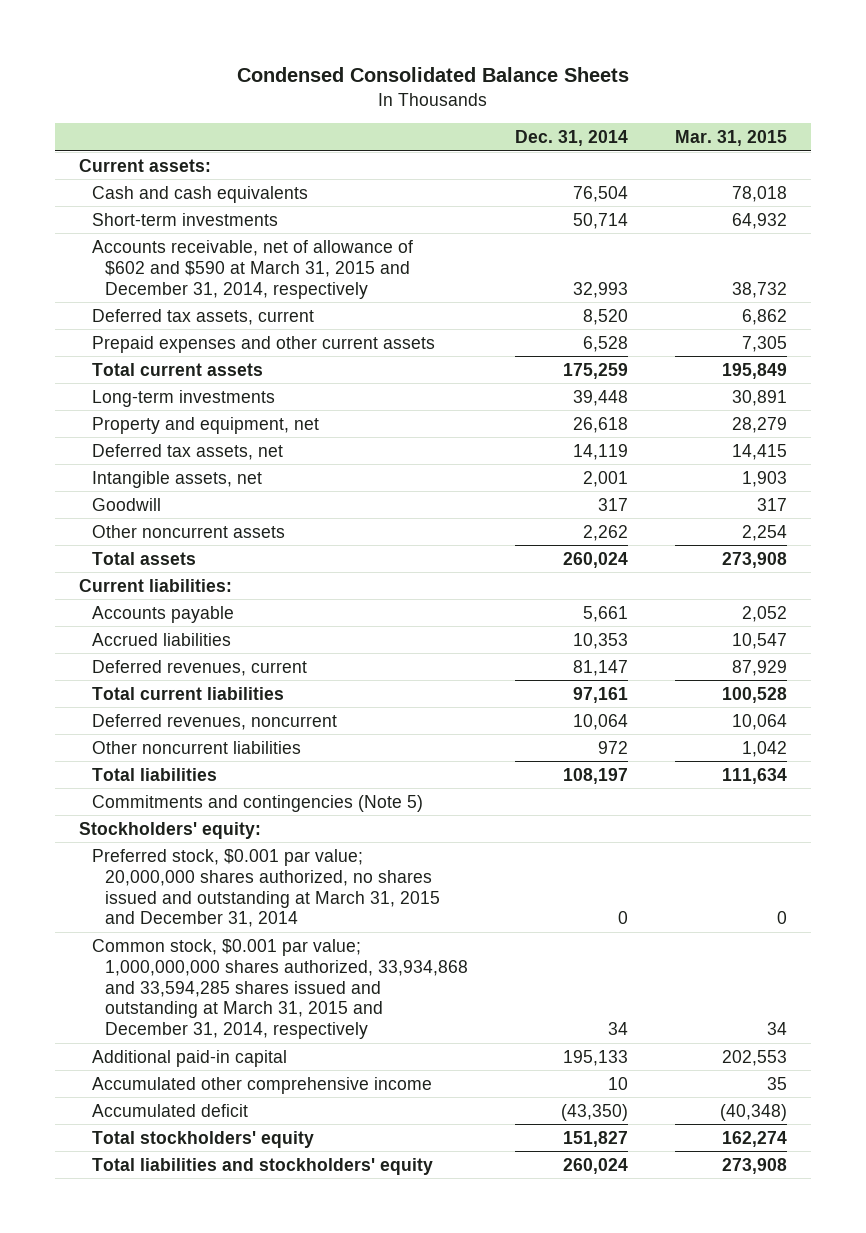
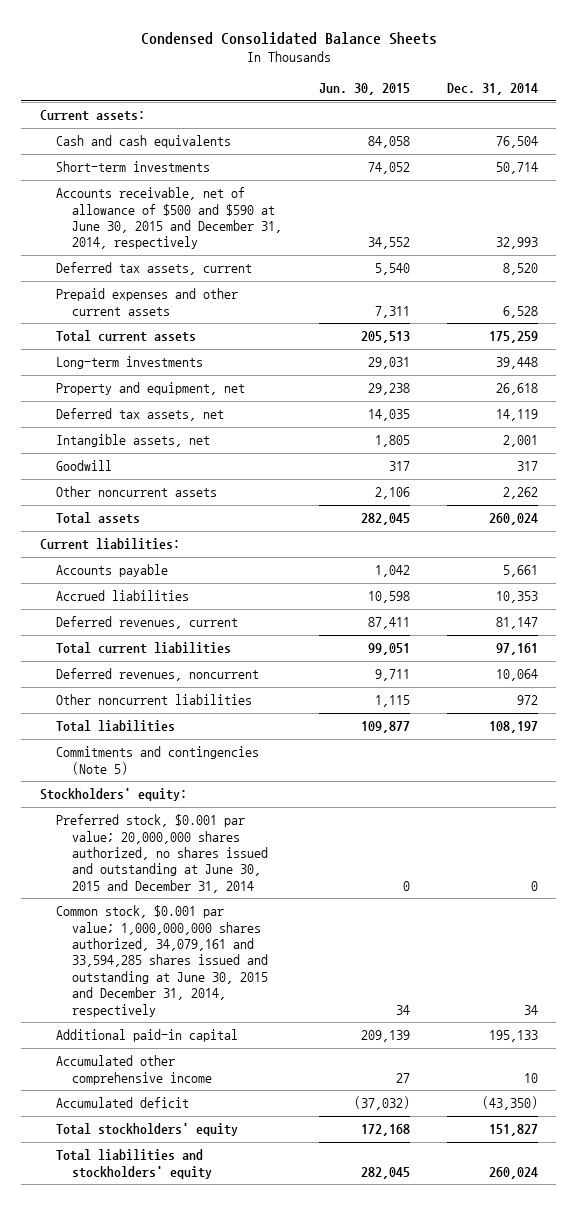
- | Dec. 31, 2014 | Mar. 31, 2015
+ | Jun. 30, 2015 | Dec. 31, 2014
- Accounts receivable, net of allowance of $602 and $590 at March 31, 2015 and December 31, 2014, respectively | 32,993 | 38,732
+ Accounts receivable, net of allowance of $500 and $590 at June 30, 2015 and December 31, 2014, respectively | 34,552 | 32,993
- Preferred stock, $0.001 par value; 20,000,000 shares authorized, no shares issued and outstanding at March 31, 2015 and December 31, 2014 | 0 | 0
- Common stock, $0.001 par value; 1,000,000,000 shares authorized, 33,934,868 and 33,594,285 shares issued and outstanding at March 31, 2015 and December 31, 2014, respectively | 34 | 34
+ Preferred stock, $0.001 par value; 20,000,000 shares authorized, no shares issued and outstanding at June 30, 2015 and December 31, 2014 | 0 | 0
+ Common stock, $0.001 par value; 1,000,000,000 shares authorized, 34,079,161 and 33,594,285 shares issued and outstanding at June 30, 2015 and December 31, 2014, respectively | 34 | 34

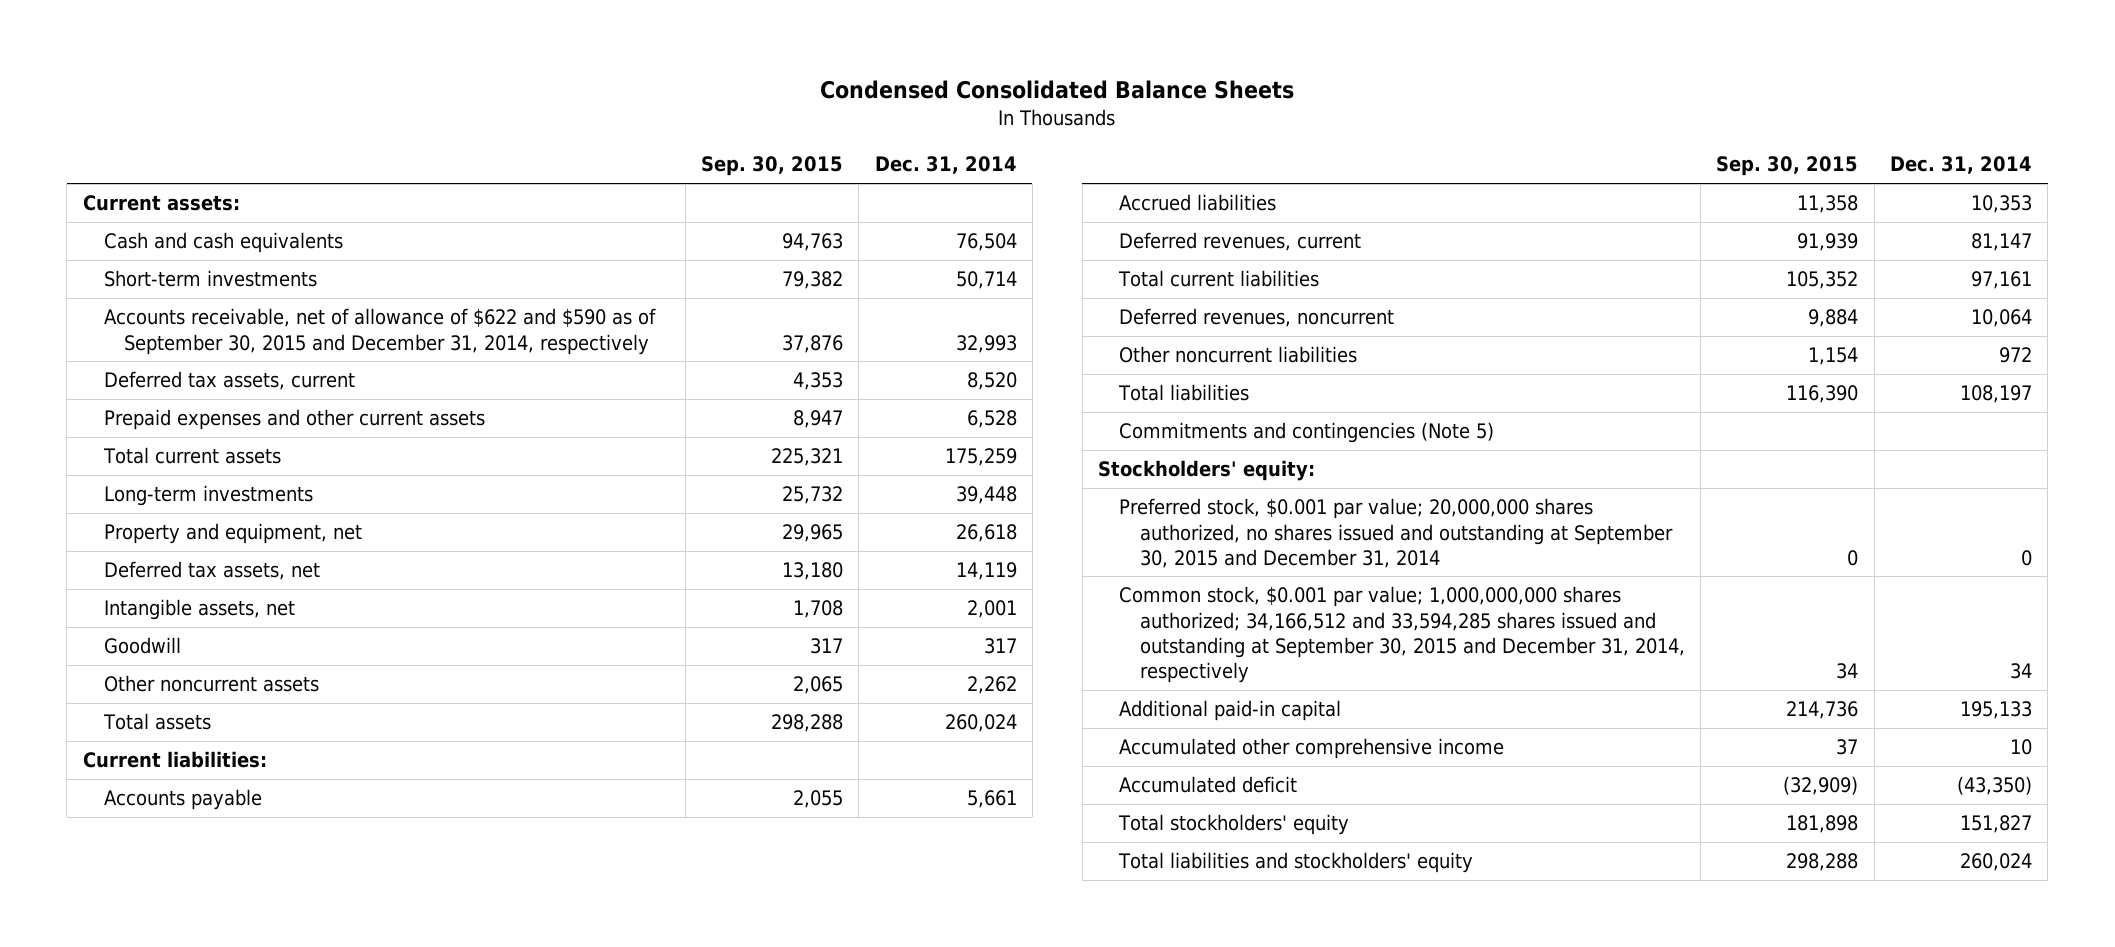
- | Jun. 30, 2015 | Dec. 31, 2014
+ | Sep. 30, 2015 | Dec. 31, 2014
- Accounts receivable, net of allowance of $500 and $590 at June 30, 2015 and December 31, 2014, respectively | 34,552 | 32,993
+ Accounts receivable, net of allowance of $622 and $590 as of September 30, 2015 and December 31, 2014, respectively | 37,876 | 32,993
- Preferred stock, $0.001 par value; 20,000,000 shares authorized, no shares issued and outstanding at June 30, 2015 and December 31, 2014 | 0 | 0
- Common stock, $0.001 par value; 1,000,000,000 shares authorized, 34,079,161 and 33,594,285 shares issued and outstanding at June 30, 2015 and December 31, 2014, respectively | 34 | 34
+ Preferred stock, $0.001 par value; 20,000,000 shares authorized, no shares issued and outstanding at September 30, 2015 and December 31, 2014 | 0 | 0
+ Common stock, $0.001 par value; 1,000,000,000 shares authorized; 34,166,512 and 33,594,285 shares issued and outstanding at September 30, 2015 and December 31, 2014, respectively | 34 | 34

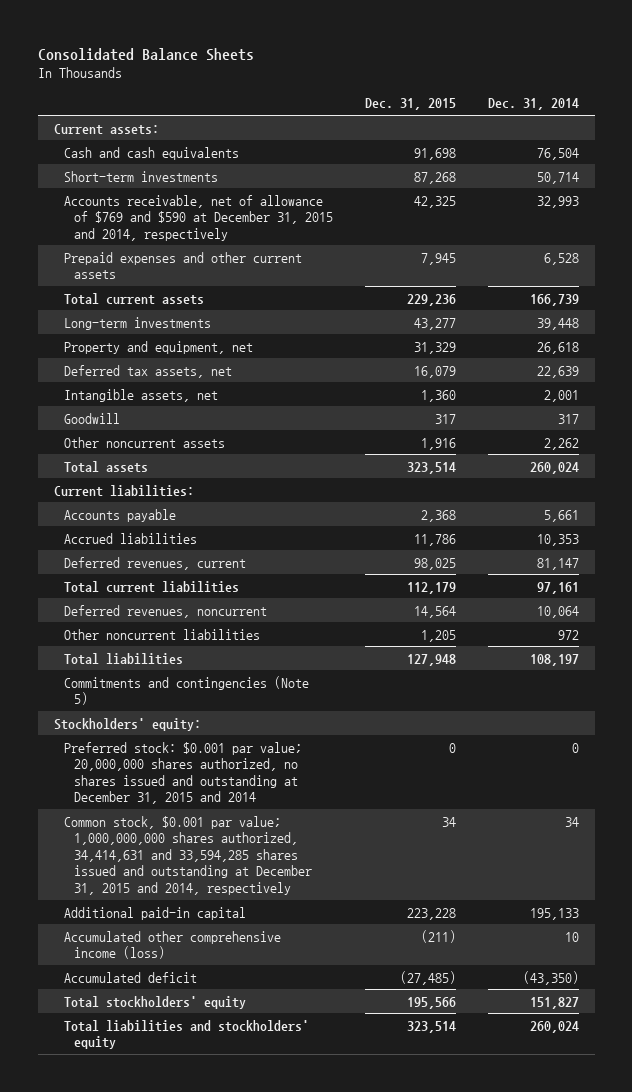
- Condensed Consolidated Balance Sheets
+ Consolidated Balance Sheets
- | Sep. 30, 2015 | Dec. 31, 2014
+ | Dec. 31, 2015 | Dec. 31, 2014
- Accounts receivable, net of allowance of $622 and $590 as of September 30, 2015 and December 31, 2014, respectively | 37,876 | 32,993
- Deferred tax assets, current | 4,353 | 8,520
+ Accounts receivable, net of allowance of $769 and $590 at December 31, 2015 and 2014, respectively | 42,325 | 32,993
- Total current assets | 225,321 | 175,259
+ Total current assets | 229,236 | 166,739
- Deferred tax assets, net | 13,180 | 14,119
+ Deferred tax assets, net | 16,079 | 22,639
- Preferred stock, $0.001 par value; 20,000,000 shares authorized, no shares issued and outstanding at September 30, 2015 and December 31, 2014 | 0 | 0
- Common stock, $0.001 par value; 1,000,000,000 shares authorized; 34,166,512 and 33,594,285 shares issued and outstanding at September 30, 2015 and December 31, 2014, respectively | 34 | 34
+ Preferred stock: $0.001 par value; 20,000,000 shares authorized, no shares issued and outstanding at December 31, 2015 and 2014 | 0 | 0
+ Common stock, $0.001 par value; 1,000,000,000 shares authorized, 34,414,631 and 33,594,285 shares issued and outstanding at December 31, 2015 and 2014, respectively | 34 | 34
- Accumulated other comprehensive income | 37 | 10
+ Accumulated other comprehensive income (loss) | (211) | 10

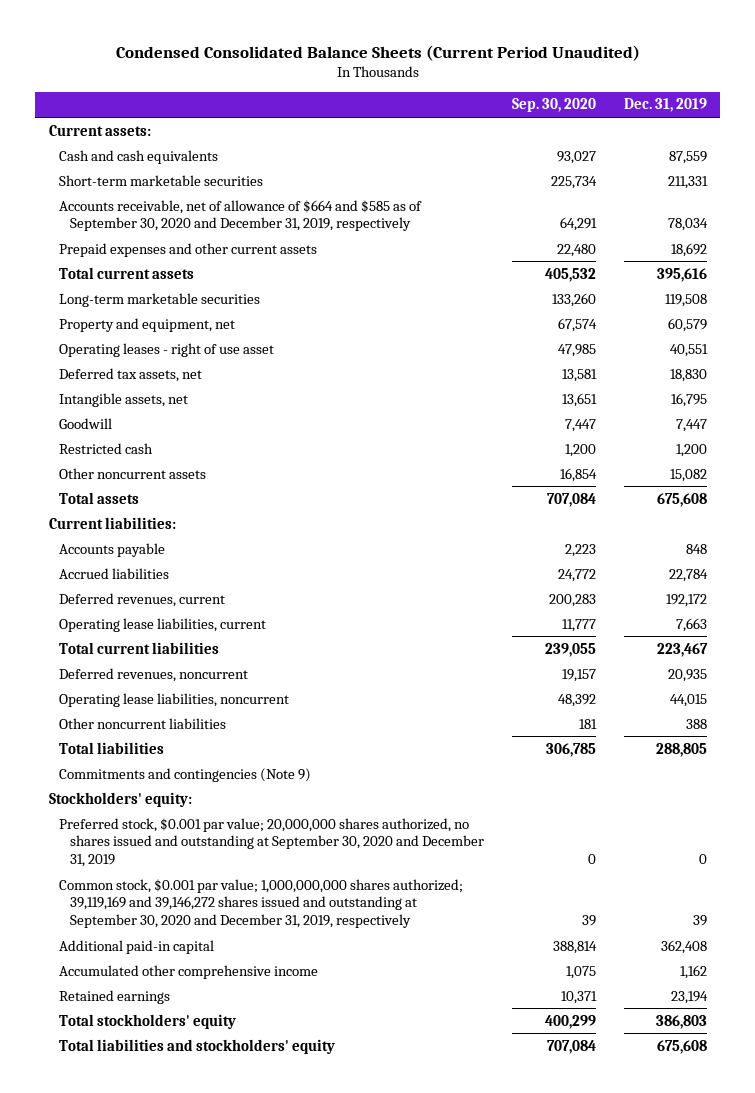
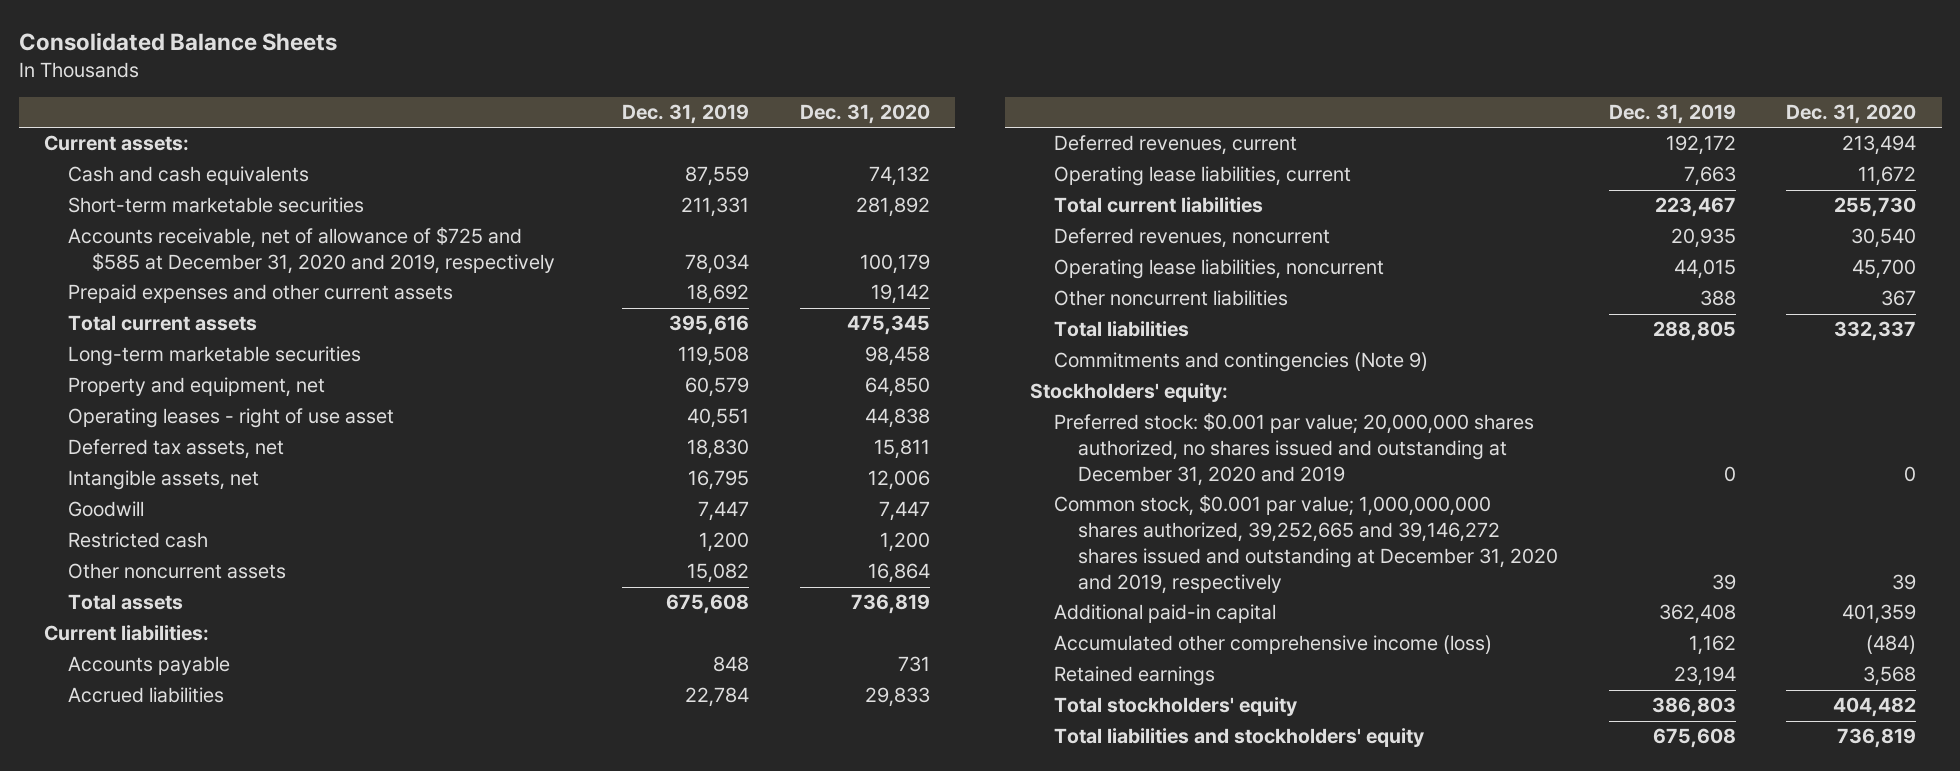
- Condensed Consolidated Balance Sheets (Current Period Unaudited)
+ Consolidated Balance Sheets
- | Sep. 30, 2020 | Dec. 31, 2019
+ | Dec. 31, 2019 | Dec. 31, 2020
- Accounts receivable, net of allowance of $664 and $585 as of September 30, 2020 and December 31, 2019, respectively | 64,291 | 78,034
+ Accounts receivable, net of allowance of $725 and $585 at December 31, 2020 and 2019, respectively | 78,034 | 100,179
- Preferred stock, $0.001 par value; 20,000,000 shares authorized, no shares issued and outstanding at September 30, 2020 and December 31, 2019 | 0 | 0
- Common stock, $0.001 par value; 1,000,000,000 shares authorized; 39,119,169 and 39,146,272 shares issued and outstanding at September 30, 2020 and December 31, 2019, respectively | 39 | 39
+ Preferred stock: $0.001 par value; 20,000,000 shares authorized, no shares issued and outstanding at December 31, 2020 and 2019 | 0 | 0
+ Common stock, $0.001 par value; 1,000,000,000 shares authorized, 39,252,665 and 39,146,272 shares issued and outstanding at December 31, 2020 and 2019, respectively | 39 | 39
- Accumulated other comprehensive income | 1,075 | 1,162
+ Accumulated other comprehensive income (loss) | 1,162 | (484)

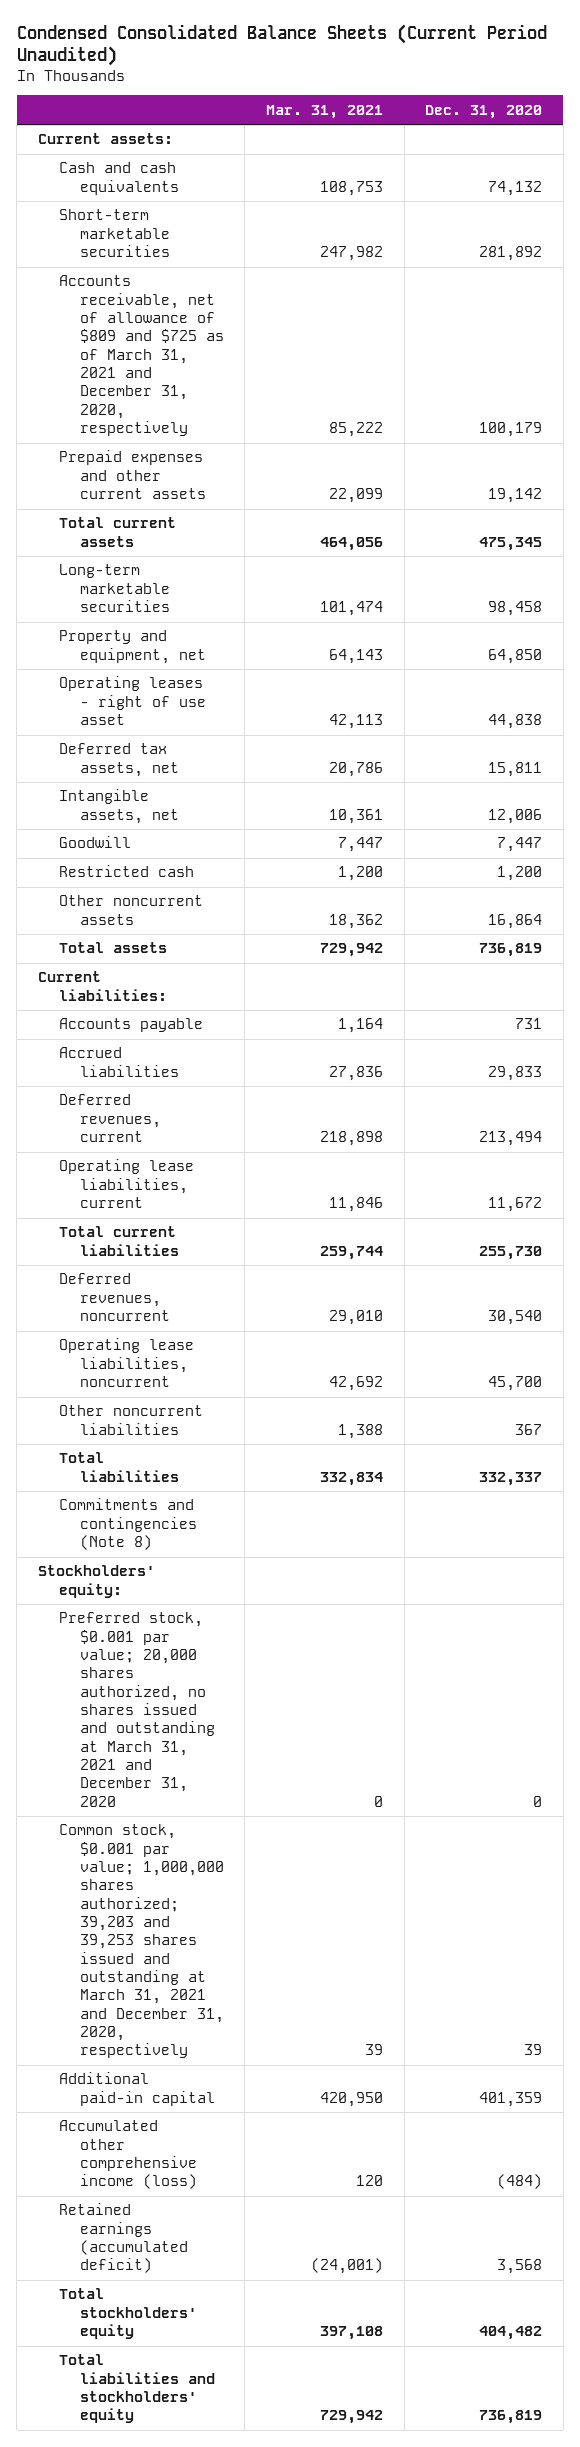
- Consolidated Balance Sheets
+ Condensed Consolidated Balance Sheets (Current Period Unaudited)
- | Dec. 31, 2019 | Dec. 31, 2020
+ | Mar. 31, 2021 | Dec. 31, 2020
- Accounts receivable, net of allowance of $725 and $585 at December 31, 2020 and 2019, respectively | 78,034 | 100,179
+ Accounts receivable, net of allowance of $809 and $725 as of March 31, 2021 and December 31, 2020, respectively | 85,222 | 100,179
- Commitments and contingencies (Note 9)
+ Commitments and contingencies (Note 8)
- Preferred stock: $0.001 par value; 20,000,000 shares authorized, no shares issued and outstanding at December 31, 2020 and 2019 | 0 | 0
- Common stock, $0.001 par value; 1,000,000,000 shares authorized, 39,252,665 and 39,146,272 shares issued and outstanding at December 31, 2020 and 2019, respectively | 39 | 39
+ Preferred stock, $0.001 par value; 20,000 shares authorized, no shares issued and outstanding at March 31, 2021 and December 31, 2020 | 0 | 0
+ Common stock, $0.001 par value; 1,000,000 shares authorized; 39,203 and 39,253 shares issued and outstanding at March 31, 2021 and December 31, 2020, respectively | 39 | 39
- Retained earnings | 23,194 | 3,568
+ Retained earnings (accumulated deficit) | (24,001) | 3,568

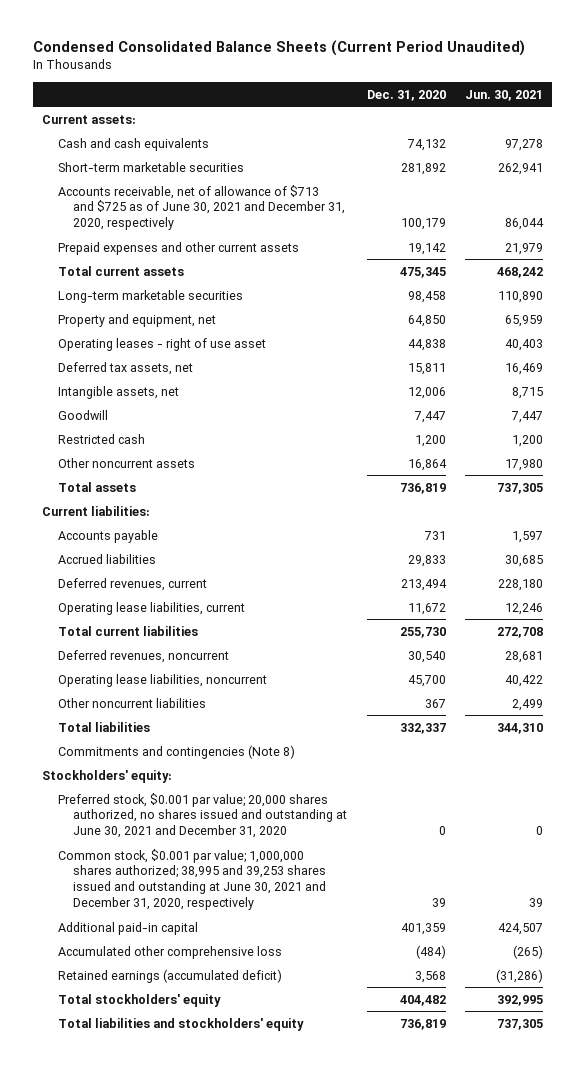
- | Mar. 31, 2021 | Dec. 31, 2020
+ | Dec. 31, 2020 | Jun. 30, 2021
- Accounts receivable, net of allowance of $809 and $725 as of March 31, 2021 and December 31, 2020, respectively | 85,222 | 100,179
+ Accounts receivable, net of allowance of $713 and $725 as of June 30, 2021 and December 31, 2020, respectively | 100,179 | 86,044
- Preferred stock, $0.001 par value; 20,000 shares authorized, no shares issued and outstanding at March 31, 2021 and December 31, 2020 | 0 | 0
- Common stock, $0.001 par value; 1,000,000 shares authorized; 39,203 and 39,253 shares issued and outstanding at March 31, 2021 and December 31, 2020, respectively | 39 | 39
+ Preferred stock, $0.001 par value; 20,000 shares authorized, no shares issued and outstanding at June 30, 2021 and December 31, 2020 | 0 | 0
+ Common stock, $0.001 par value; 1,000,000 shares authorized; 38,995 and 39,253 shares issued and outstanding at June 30, 2021 and December 31, 2020, respectively | 39 | 39
- Accumulated other comprehensive income (loss) | 120 | (484)
+ Accumulated other comprehensive loss | (484) | (265)

